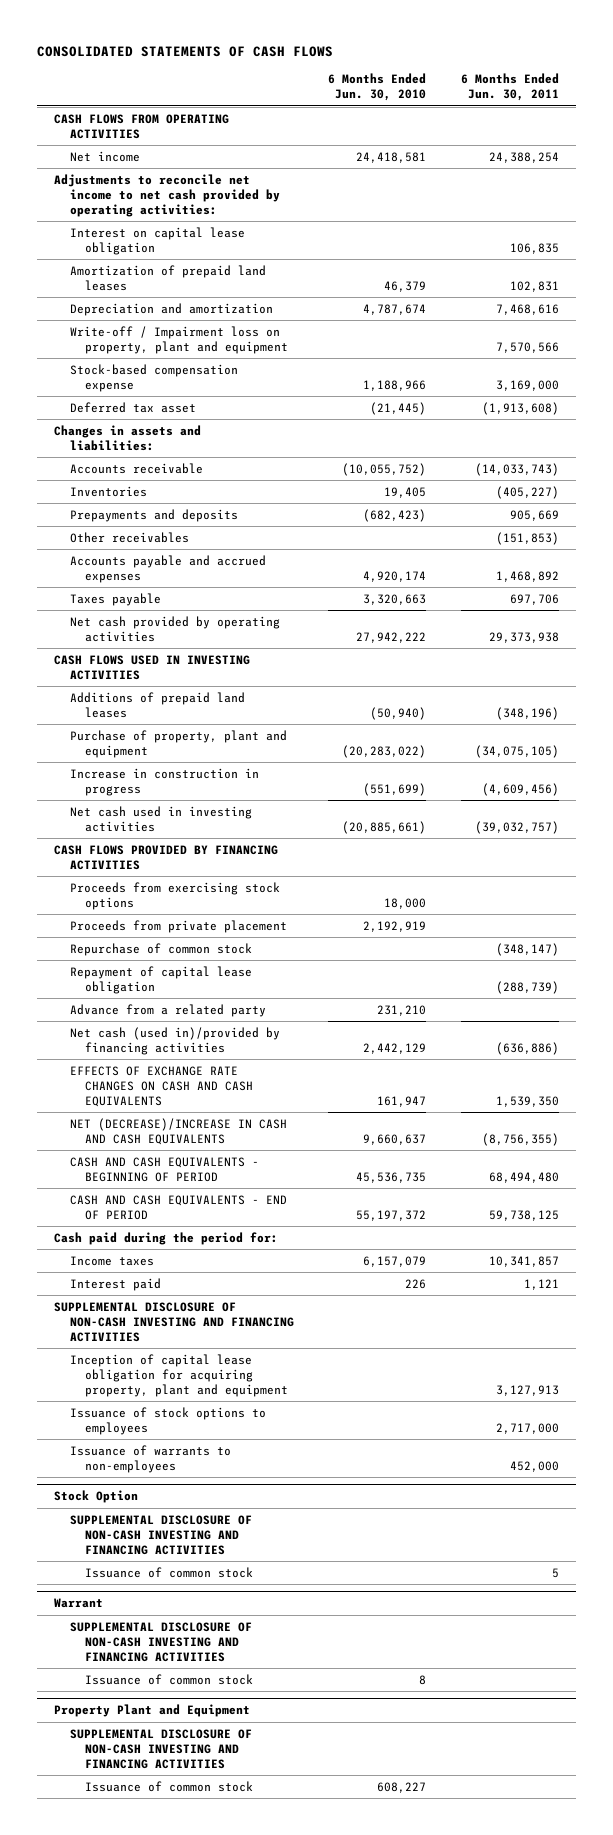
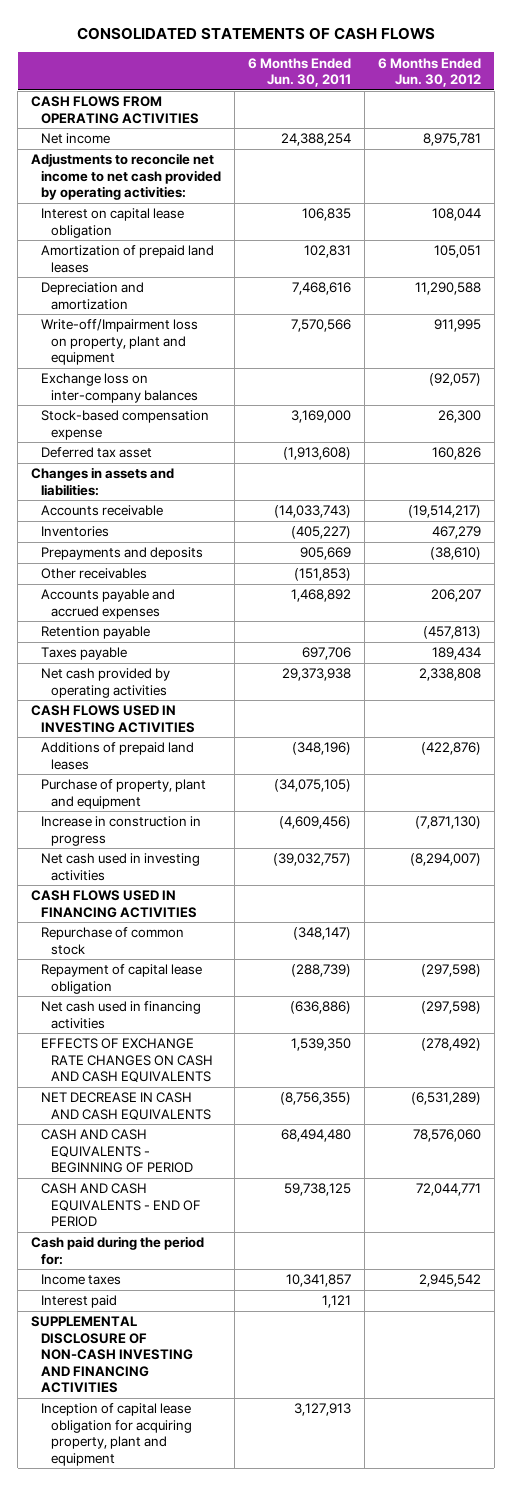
- | 6 Months Ended Jun. 30, 2010 | 6 Months Ended Jun. 30, 2011
+ | 6 Months Ended Jun. 30, 2011 | 6 Months Ended Jun. 30, 2012
- Write-off / Impairment loss on property, plant and equipment | | 7,570,566
+ Write-off/Impairment loss on property, plant and equipment | 7,570,566 | 911,995
+ Exchange loss on inter-company balances | | (92,057)
+ Retention payable | | (457,813)
- CASH FLOWS PROVIDED BY FINANCING ACTIVITIES
- Proceeds from exercising stock options | 18,000 |
- Proceeds from private placement | 2,192,919 |
+ CASH FLOWS USED IN FINANCING ACTIVITIES
- Advance from a related party | 231,210 |
- Net cash (used in)/provided by financing activities | 2,442,129 | (636,886)
+ Net cash used in financing activities | (636,886) | (297,598)
- NET (DECREASE)/INCREASE IN CASH AND CASH EQUIVALENTS | 9,660,637 | (8,756,355)
+ NET DECREASE IN CASH AND CASH EQUIVALENTS | (8,756,355) | (6,531,289)
- Issuance of stock options to employees | | 2,717,000
- Issuance of warrants to non-employees | | 452,000
- Stock Option
- SUPPLEMENTAL DISCLOSURE OF NON-CASH INVESTING AND FINANCING ACTIVITIES
- Issuance of common stock | | 5
- Warrant
- SUPPLEMENTAL DISCLOSURE OF NON-CASH INVESTING AND FINANCING ACTIVITIES
- Issuance of common stock | 8 |
- Property Plant and Equipment
- SUPPLEMENTAL DISCLOSURE OF NON-CASH INVESTING AND FINANCING ACTIVITIES
- Issuance of common stock | 608,227 |

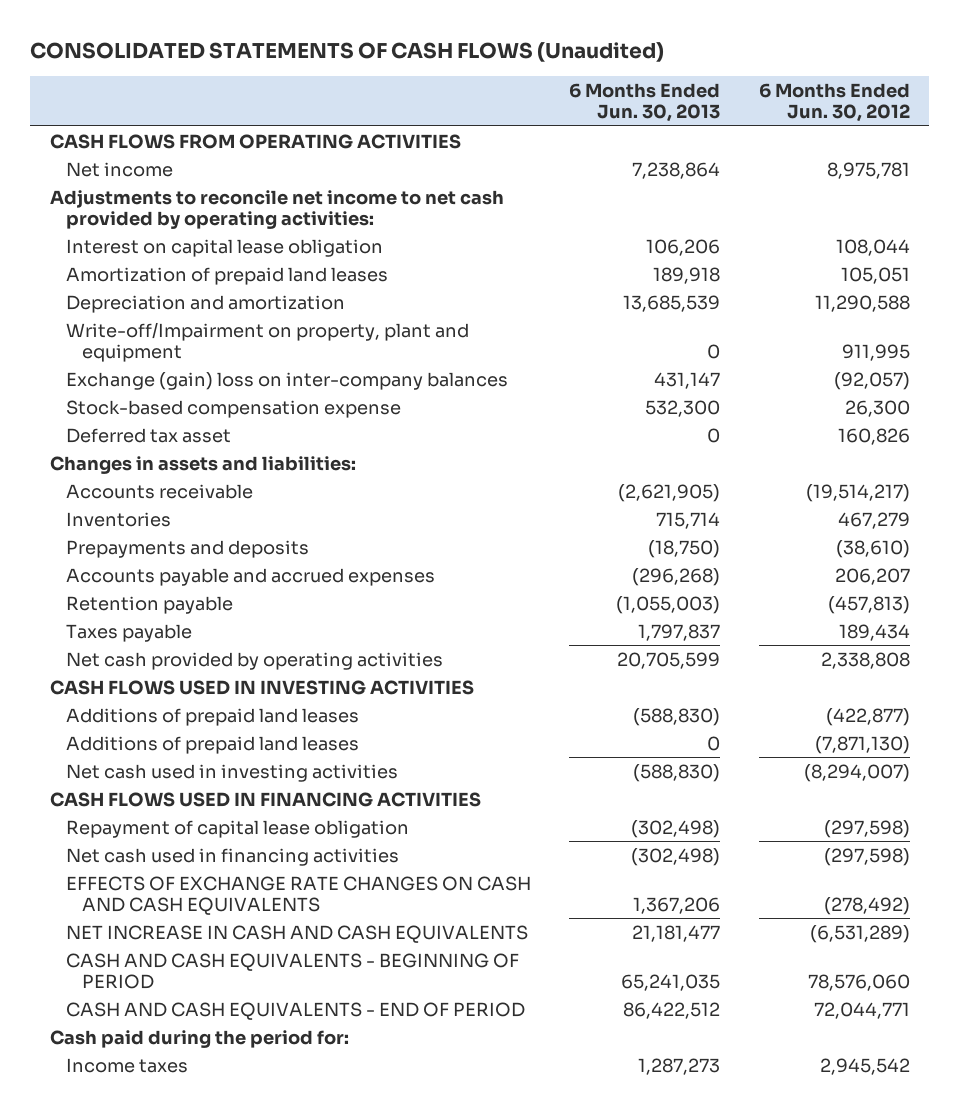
- CONSOLIDATED STATEMENTS OF CASH FLOWS
+ CONSOLIDATED STATEMENTS OF CASH FLOWS (Unaudited)
- | 6 Months Ended Jun. 30, 2011 | 6 Months Ended Jun. 30, 2012
+ | 6 Months Ended Jun. 30, 2013 | 6 Months Ended Jun. 30, 2012
- Write-off/Impairment loss on property, plant and equipment | 7,570,566 | 911,995
- Exchange loss on inter-company balances | | (92,057)
+ Write-off/Impairment on property, plant and equipment | 0 | 911,995
+ Exchange (gain) loss on inter-company balances | 431,147 | (92,057)
- Other receivables | (151,853) |
- Additions of prepaid land leases | (348,196) | (422,876)
- Purchase of property, plant and equipment | (34,075,105) |
- Increase in construction in progress | (4,609,456) | (7,871,130)
+ Additions of prepaid land leases | (588,830) | (422,877)
+ Additions of prepaid land leases | 0 | (7,871,130)
- Repurchase of common stock | (348,147) |
- NET DECREASE IN CASH AND CASH EQUIVALENTS | (8,756,355) | (6,531,289)
+ NET INCREASE IN CASH AND CASH EQUIVALENTS | 21,181,477 | (6,531,289)
- Interest paid | 1,121 |
- SUPPLEMENTAL DISCLOSURE OF NON-CASH INVESTING AND FINANCING ACTIVITIES
- Inception of capital lease obligation for acquiring property, plant and equipment | 3,127,913 |

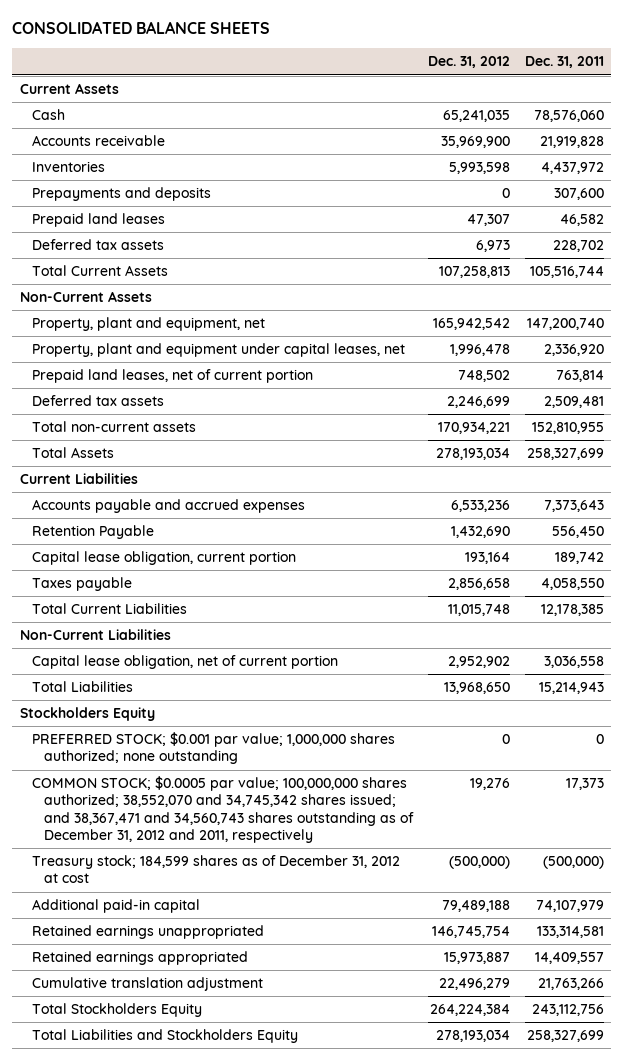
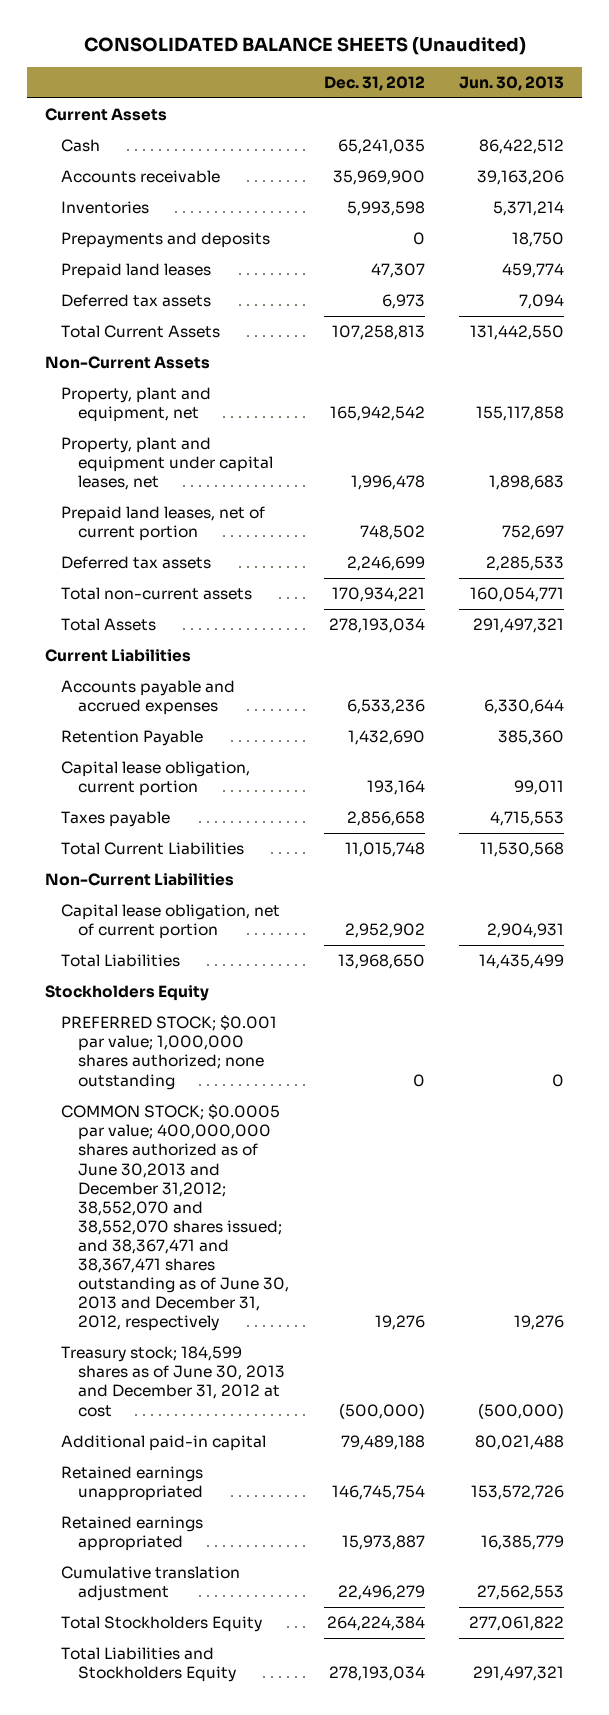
- CONSOLIDATED BALANCE SHEETS
+ CONSOLIDATED BALANCE SHEETS (Unaudited)
- | Dec. 31, 2012 | Dec. 31, 2011
+ | Dec. 31, 2012 | Jun. 30, 2013
- COMMON STOCK; $0.0005 par value; 100,000,000 shares authorized; 38,552,070 and 34,745,342 shares issued; and 38,367,471 and 34,560,743 shares outstanding as of December 31, 2012 and 2011, respectively | 19,276 | 17,373
- Treasury stock; 184,599 shares as of December 31, 2012 at cost | (500,000) | (500,000)
+ COMMON STOCK; $0.0005 par value; 400,000,000 shares authorized as of June 30,2013 and December 31,2012; 38,552,070 and 38,552,070 shares issued; and 38,367,471 and 38,367,471 shares outstanding as of June 30, 2013 and December 31, 2012, respectively | 19,276 | 19,276
+ Treasury stock; 184,599 shares as of June 30, 2013 and December 31, 2012 at cost | (500,000) | (500,000)

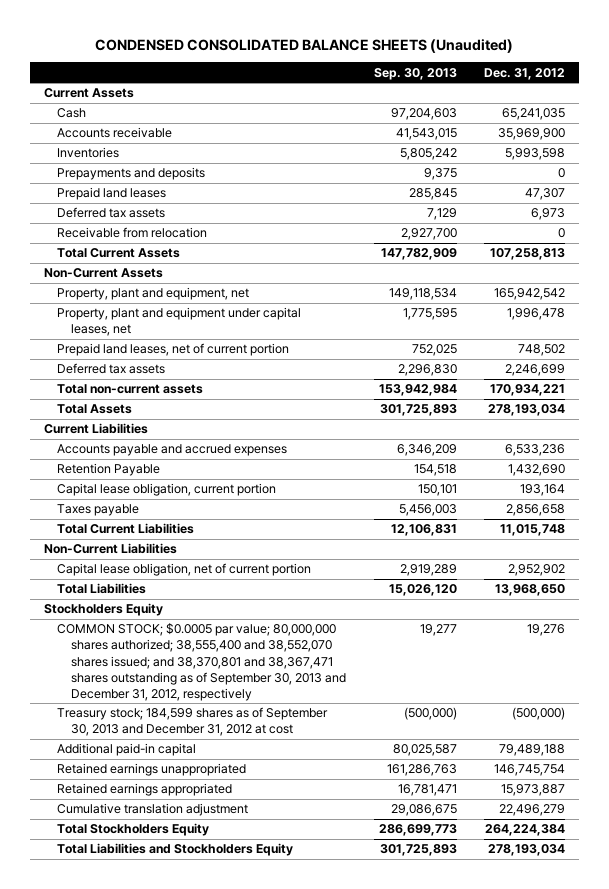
- CONSOLIDATED BALANCE SHEETS (Unaudited)
+ CONDENSED CONSOLIDATED BALANCE SHEETS (Unaudited)
- | Dec. 31, 2012 | Jun. 30, 2013
+ | Sep. 30, 2013 | Dec. 31, 2012
+ Receivable from relocation | 2,927,700 | 0
- PREFERRED STOCK; $0.001 par value; 1,000,000 shares authorized; none outstanding | 0 | 0
- COMMON STOCK; $0.0005 par value; 400,000,000 shares authorized as of June 30,2013 and December 31,2012; 38,552,070 and 38,552,070 shares issued; and 38,367,471 and 38,367,471 shares outstanding as of June 30, 2013 and December 31, 2012, respectively | 19,276 | 19,276
- Treasury stock; 184,599 shares as of June 30, 2013 and December 31, 2012 at cost | (500,000) | (500,000)
+ COMMON STOCK; $0.0005 par value; 80,000,000 shares authorized; 38,555,400 and 38,552,070 shares issued; and 38,370,801 and 38,367,471 shares outstanding as of September 30, 2013 and December 31, 2012, respectively | 19,277 | 19,276
+ Treasury stock; 184,599 shares as of September 30, 2013 and December 31, 2012 at cost | (500,000) | (500,000)

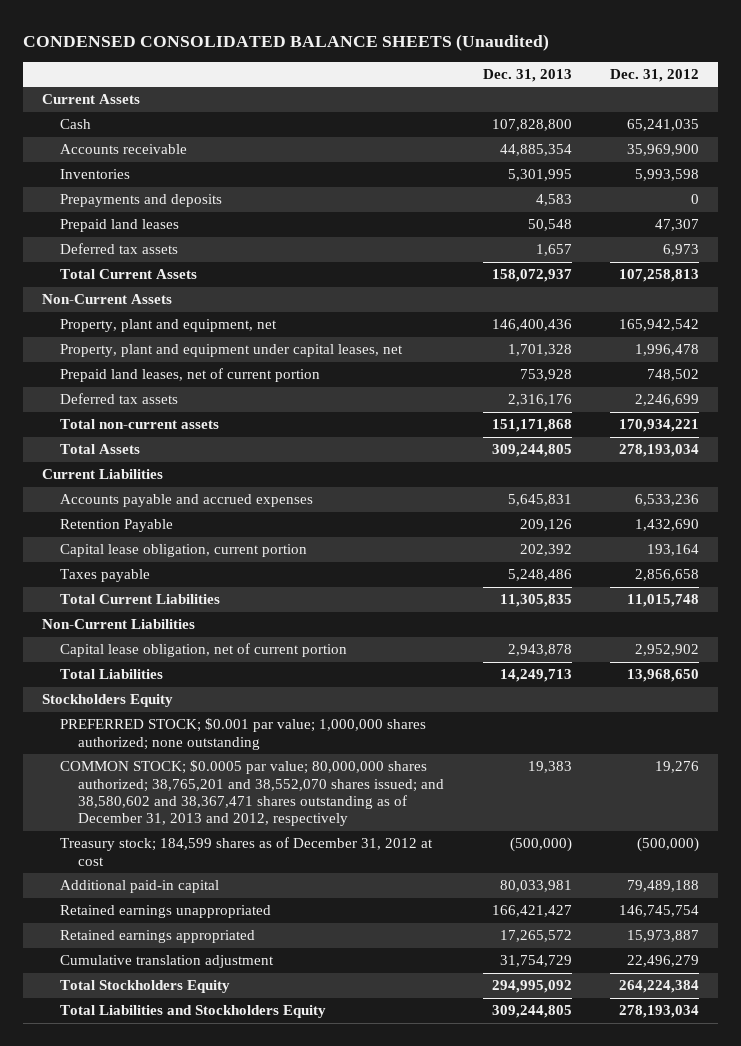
- | Sep. 30, 2013 | Dec. 31, 2012
+ | Dec. 31, 2013 | Dec. 31, 2012
- Receivable from relocation | 2,927,700 | 0
- COMMON STOCK; $0.0005 par value; 80,000,000 shares authorized; 38,555,400 and 38,552,070 shares issued; and 38,370,801 and 38,367,471 shares outstanding as of September 30, 2013 and December 31, 2012, respectively | 19,277 | 19,276
- Treasury stock; 184,599 shares as of September 30, 2013 and December 31, 2012 at cost | (500,000) | (500,000)
+ PREFERRED STOCK; $0.001 par value; 1,000,000 shares authorized; none outstanding
+ COMMON STOCK; $0.0005 par value; 80,000,000 shares authorized; 38,765,201 and 38,552,070 shares issued; and 38,580,602 and 38,367,471 shares outstanding as of December 31, 2013 and 2012, respectively | 19,383 | 19,276
+ Treasury stock; 184,599 shares as of December 31, 2012 at cost | (500,000) | (500,000)

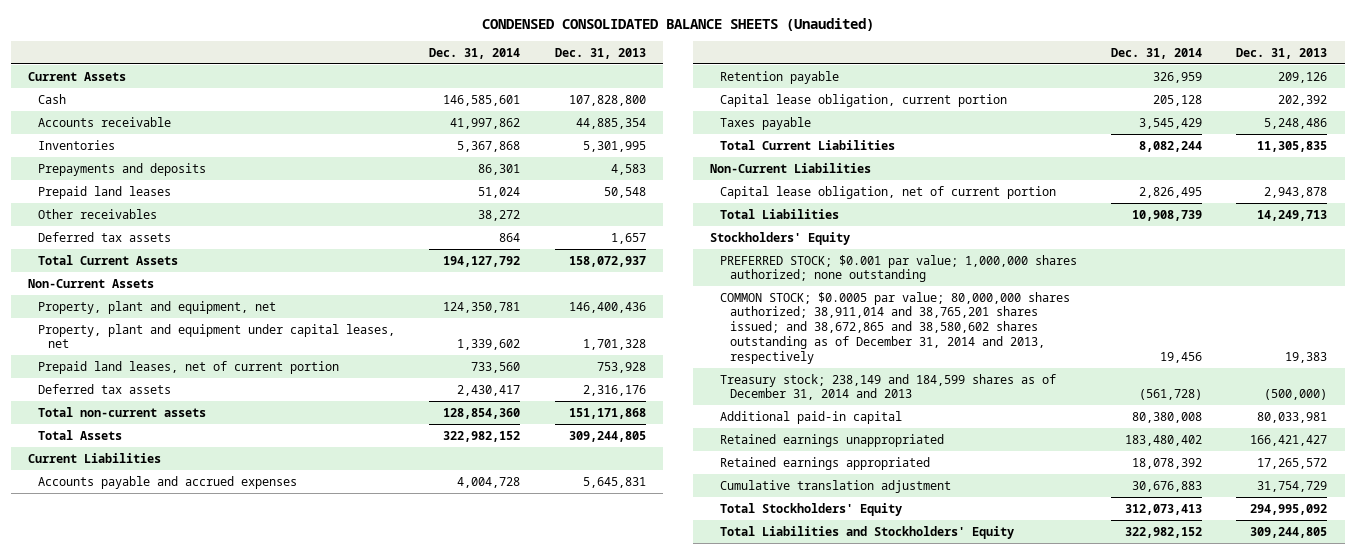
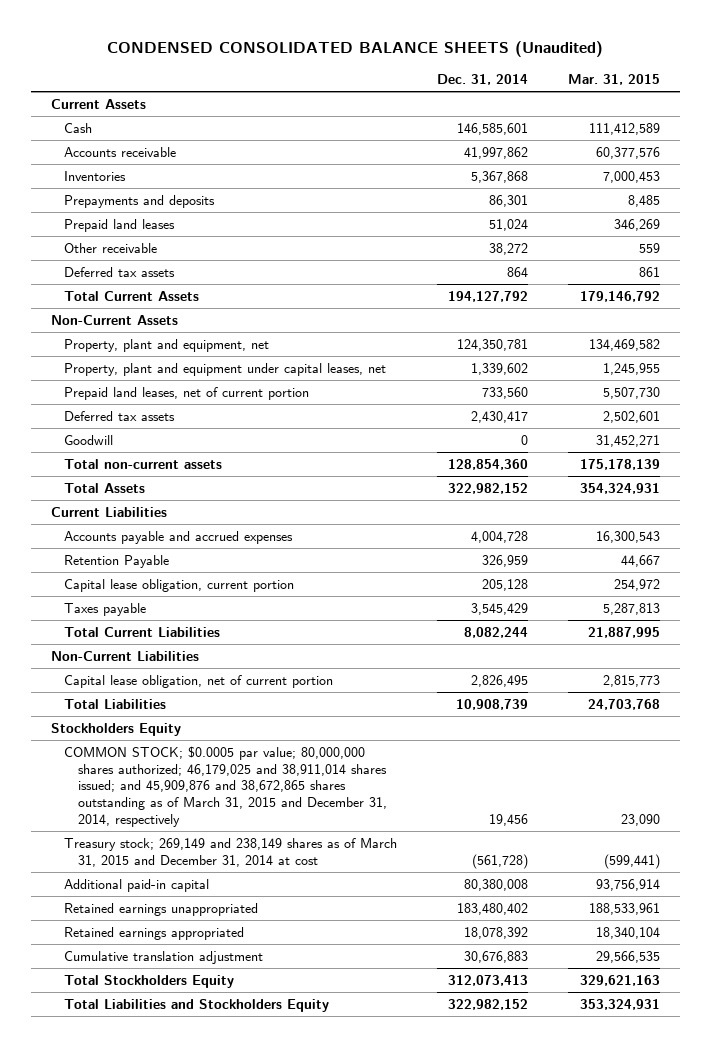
- | Dec. 31, 2014 | Dec. 31, 2013
+ | Dec. 31, 2014 | Mar. 31, 2015
- Other receivables | 38,272 |
+ Other receivable | 38,272 | 559
+ Goodwill | 0 | 31,452,271
- Retention payable | 326,959 | 209,126
+ Retention Payable | 326,959 | 44,667
- Stockholders' Equity
- PREFERRED STOCK; $0.001 par value; 1,000,000 shares authorized; none outstanding
- COMMON STOCK; $0.0005 par value; 80,000,000 shares authorized; 38,911,014 and 38,765,201 shares issued; and 38,672,865 and 38,580,602 shares outstanding as of December 31, 2014 and 2013, respectively | 19,456 | 19,383
- Treasury stock; 238,149 and 184,599 shares as of December 31, 2014 and 2013 | (561,728) | (500,000)
+ Stockholders Equity
+ COMMON STOCK; $0.0005 par value; 80,000,000 shares authorized; 46,179,025 and 38,911,014 shares issued; and 45,909,876 and 38,672,865 shares outstanding as of March 31, 2015 and December 31, 2014, respectively | 19,456 | 23,090
+ Treasury stock; 269,149 and 238,149 shares as of March 31, 2015 and December 31, 2014 at cost | (561,728) | (599,441)
- Total Stockholders' Equity | 312,073,413 | 294,995,092
- Total Liabilities and Stockholders' Equity | 322,982,152 | 309,244,805
+ Total Stockholders Equity | 312,073,413 | 329,621,163
+ Total Liabilities and Stockholders Equity | 322,982,152 | 353,324,931

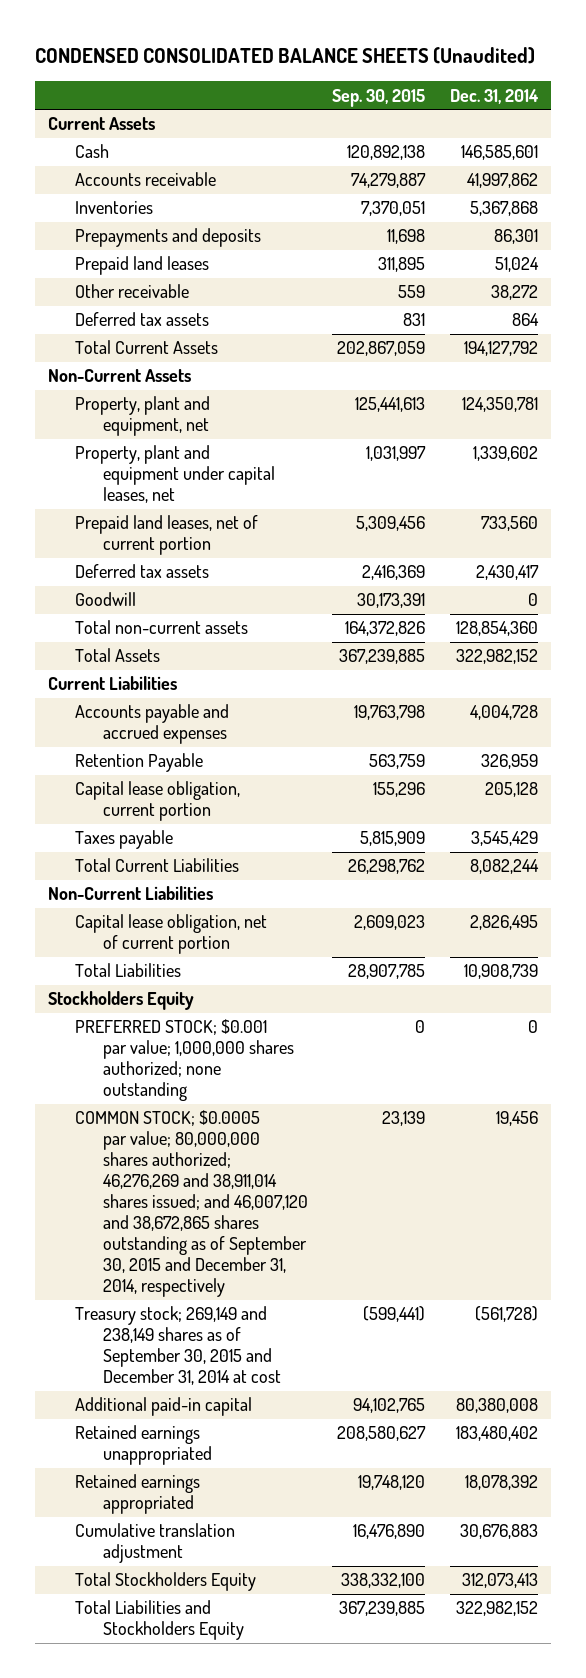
- | Dec. 31, 2014 | Mar. 31, 2015
+ | Sep. 30, 2015 | Dec. 31, 2014
- COMMON STOCK; $0.0005 par value; 80,000,000 shares authorized; 46,179,025 and 38,911,014 shares issued; and 45,909,876 and 38,672,865 shares outstanding as of March 31, 2015 and December 31, 2014, respectively | 19,456 | 23,090
- Treasury stock; 269,149 and 238,149 shares as of March 31, 2015 and December 31, 2014 at cost | (561,728) | (599,441)
+ PREFERRED STOCK; $0.001 par value; 1,000,000 shares authorized; none outstanding | 0 | 0
+ COMMON STOCK; $0.0005 par value; 80,000,000 shares authorized; 46,276,269 and 38,911,014 shares issued; and 46,007,120 and 38,672,865 shares outstanding as of September 30, 2015 and December 31, 2014, respectively | 23,139 | 19,456
+ Treasury stock; 269,149 and 238,149 shares as of September 30, 2015 and December 31, 2014 at cost | (599,441) | (561,728)

